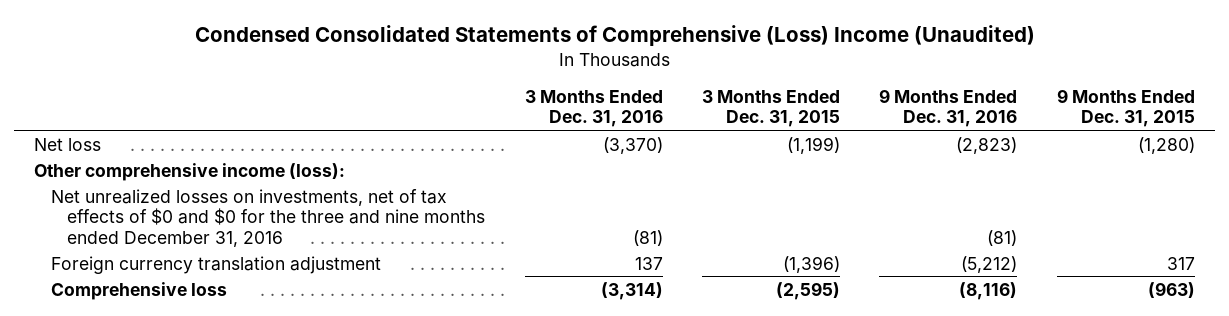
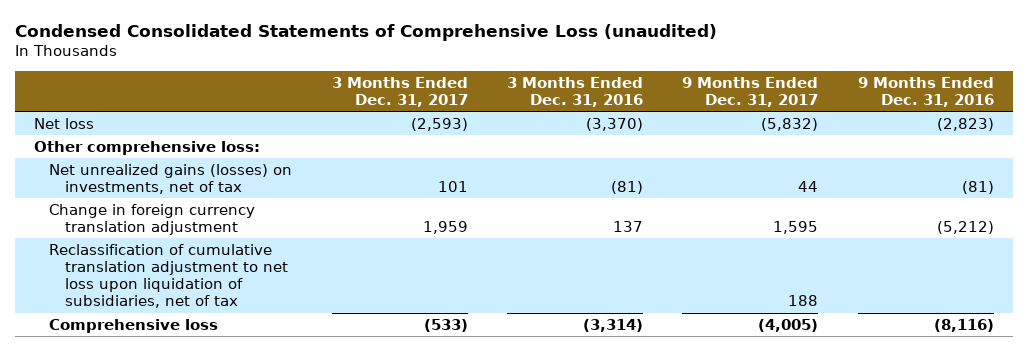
- Condensed Consolidated Statements of Comprehensive (Loss) Income (Unaudited)
+ Condensed Consolidated Statements of Comprehensive Loss (unaudited)
- | 3 Months Ended Dec. 31, 2016 | 3 Months Ended Dec. 31, 2015 | 9 Months Ended Dec. 31, 2016 | 9 Months Ended Dec. 31, 2015
+ | 3 Months Ended Dec. 31, 2017 | 3 Months Ended Dec. 31, 2016 | 9 Months Ended Dec. 31, 2017 | 9 Months Ended Dec. 31, 2016
- Other comprehensive income (loss):
- Net unrealized losses on investments, net of tax effects of $0 and $0 for the three and nine months ended December 31, 2016 | (81) | | (81) |
- Foreign currency translation adjustment | 137 | (1,396) | (5,212) | 317
+ Other comprehensive loss:
+ Net unrealized gains (losses) on investments, net of tax | 101 | (81) | 44 | (81)
+ Change in foreign currency translation adjustment | 1,959 | 137 | 1,595 | (5,212)
+ Reclassification of cumulative translation adjustment to net loss upon liquidation of subsidiaries, net of tax | | | 188 |

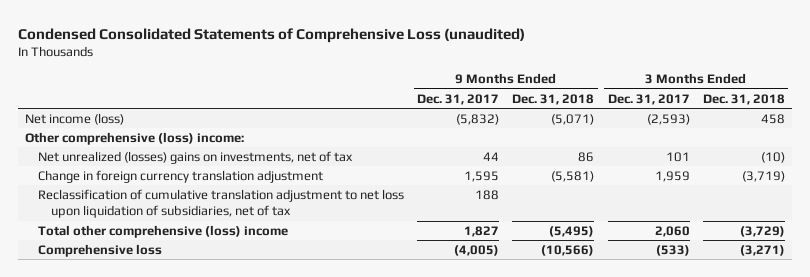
- | 3 Months Ended Dec. 31, 2017 | 3 Months Ended Dec. 31, 2016 | 9 Months Ended Dec. 31, 2017 | 9 Months Ended Dec. 31, 2016
+ | 9 Months Ended Dec. 31, 2017 | 9 Months Ended Dec. 31, 2018 | 3 Months Ended Dec. 31, 2017 | 3 Months Ended Dec. 31, 2018
- Net loss | (2,593) | (3,370) | (5,832) | (2,823)
- Other comprehensive loss:
- Net unrealized gains (losses) on investments, net of tax | 101 | (81) | 44 | (81)
+ Net income (loss) | (5,832) | (5,071) | (2,593) | 458
+ Other comprehensive (loss) income:
+ Net unrealized (losses) gains on investments, net of tax | 44 | 86 | 101 | (10)
+ Total other comprehensive (loss) income | 1,827 | (5,495) | 2,060 | (3,729)

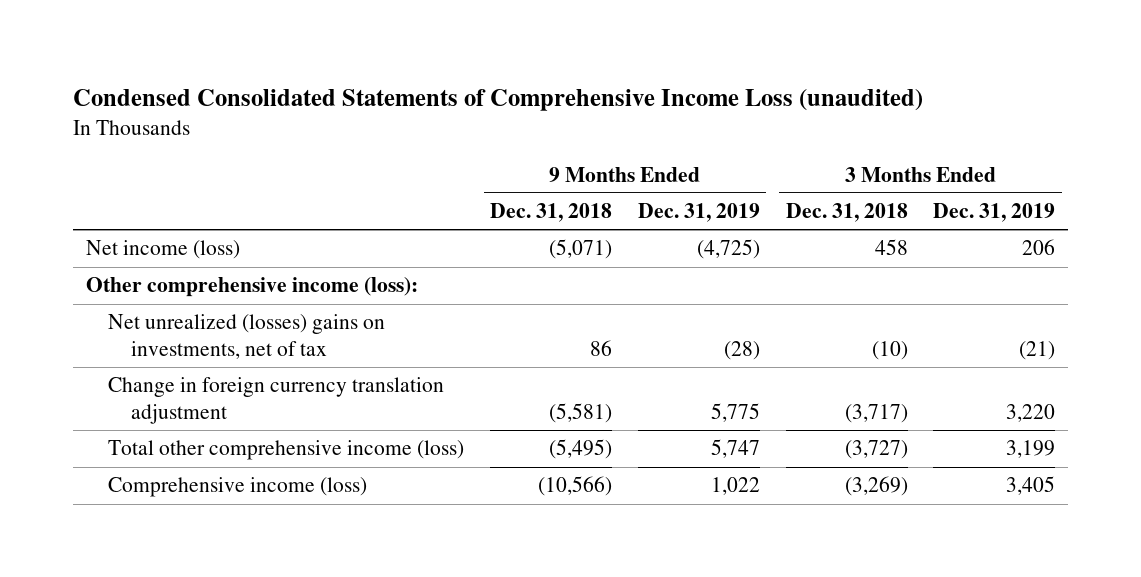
- Condensed Consolidated Statements of Comprehensive Loss (unaudited)
+ Condensed Consolidated Statements of Comprehensive Income Loss (unaudited)
- | 9 Months Ended Dec. 31, 2017 | 9 Months Ended Dec. 31, 2018 | 3 Months Ended Dec. 31, 2017 | 3 Months Ended Dec. 31, 2018
+ | 9 Months Ended Dec. 31, 2018 | 9 Months Ended Dec. 31, 2019 | 3 Months Ended Dec. 31, 2018 | 3 Months Ended Dec. 31, 2019
- Other comprehensive (loss) income:
+ Other comprehensive income (loss):
- Change in foreign currency translation adjustment | 1,595 | (5,581) | 1,959 | (3,719)
- Reclassification of cumulative translation adjustment to net loss upon liquidation of subsidiaries, net of tax | 188 | | |
- Total other comprehensive (loss) income | 1,827 | (5,495) | 2,060 | (3,729)
- Comprehensive loss | (4,005) | (10,566) | (533) | (3,271)
+ Change in foreign currency translation adjustment | (5,581) | 5,775 | (3,717) | 3,220
+ Total other comprehensive income (loss) | (5,495) | 5,747 | (3,727) | 3,199
+ Comprehensive income (loss) | (10,566) | 1,022 | (3,269) | 3,405

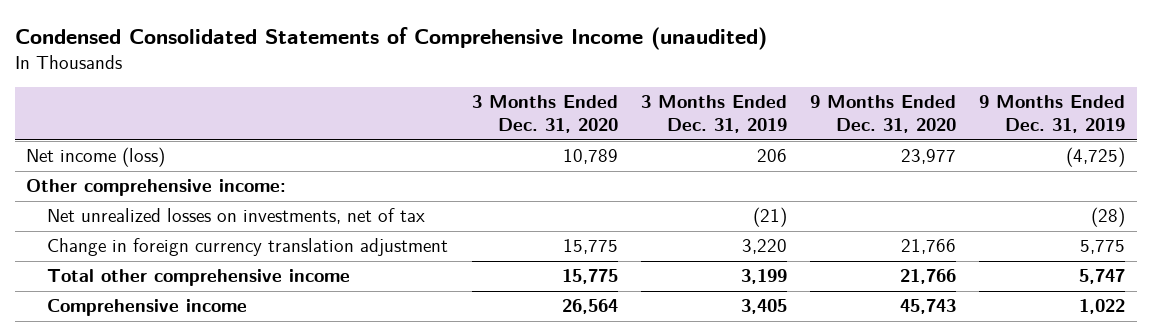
- Condensed Consolidated Statements of Comprehensive Income Loss (unaudited)
+ Condensed Consolidated Statements of Comprehensive Income (unaudited)
- | 9 Months Ended Dec. 31, 2018 | 9 Months Ended Dec. 31, 2019 | 3 Months Ended Dec. 31, 2018 | 3 Months Ended Dec. 31, 2019
+ | 3 Months Ended Dec. 31, 2020 | 3 Months Ended Dec. 31, 2019 | 9 Months Ended Dec. 31, 2020 | 9 Months Ended Dec. 31, 2019
- Other comprehensive income (loss):
- Net unrealized (losses) gains on investments, net of tax | 86 | (28) | (10) | (21)
+ Other comprehensive income:
+ Net unrealized losses on investments, net of tax | | (21) | | (28)
- Total other comprehensive income (loss) | (5,495) | 5,747 | (3,727) | 3,199
- Comprehensive income (loss) | (10,566) | 1,022 | (3,269) | 3,405
+ Total other comprehensive income | 15,775 | 3,199 | 21,766 | 5,747
+ Comprehensive income | 26,564 | 3,405 | 45,743 | 1,022

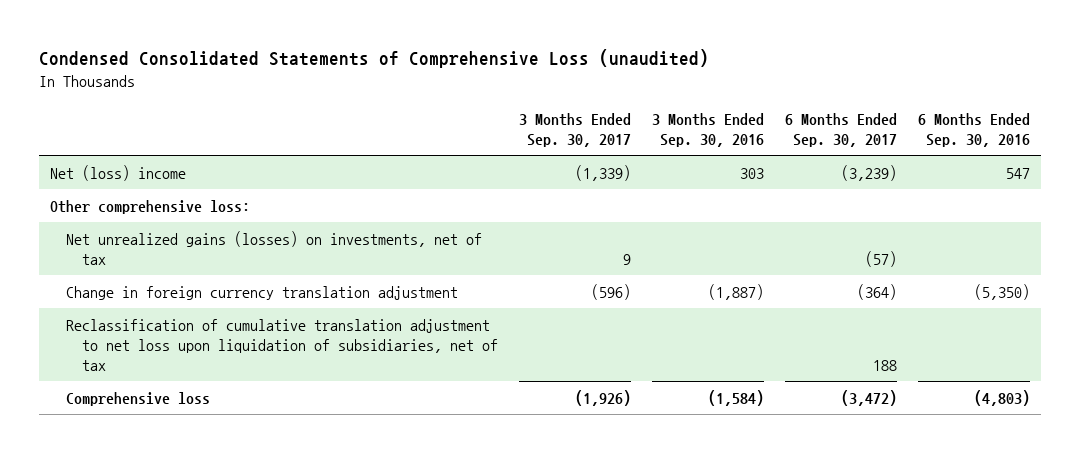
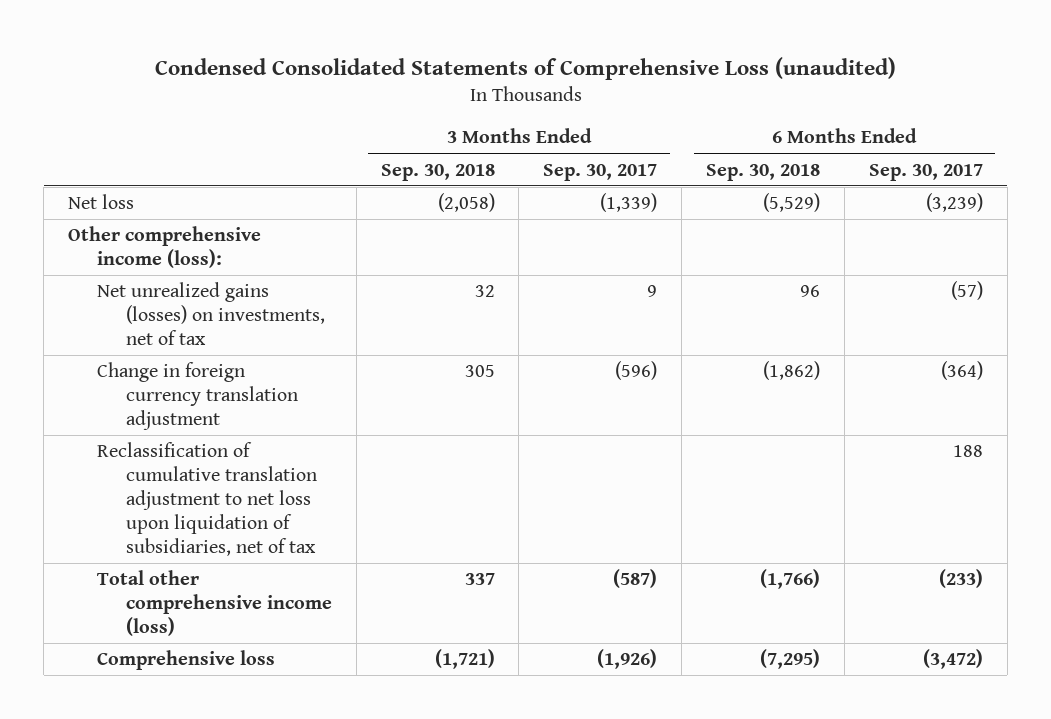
- | 3 Months Ended Sep. 30, 2017 | 3 Months Ended Sep. 30, 2016 | 6 Months Ended Sep. 30, 2017 | 6 Months Ended Sep. 30, 2016
+ | 3 Months Ended Sep. 30, 2018 | 3 Months Ended Sep. 30, 2017 | 6 Months Ended Sep. 30, 2018 | 6 Months Ended Sep. 30, 2017
- Net (loss) income | (1,339) | 303 | (3,239) | 547
- Other comprehensive loss:
+ Net loss | (2,058) | (1,339) | (5,529) | (3,239)
+ Other comprehensive income (loss):
+ Total other comprehensive income (loss) | 337 | (587) | (1,766) | (233)

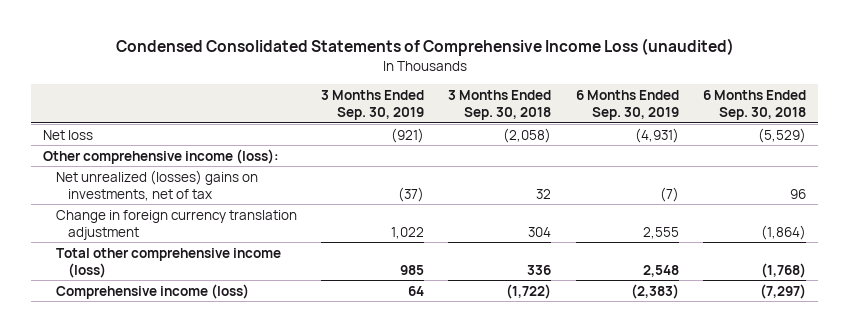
- Condensed Consolidated Statements of Comprehensive Loss (unaudited)
+ Condensed Consolidated Statements of Comprehensive Income Loss (unaudited)
- | 3 Months Ended Sep. 30, 2018 | 3 Months Ended Sep. 30, 2017 | 6 Months Ended Sep. 30, 2018 | 6 Months Ended Sep. 30, 2017
+ | 3 Months Ended Sep. 30, 2019 | 3 Months Ended Sep. 30, 2018 | 6 Months Ended Sep. 30, 2019 | 6 Months Ended Sep. 30, 2018
- Net unrealized gains (losses) on investments, net of tax | 32 | 9 | 96 | (57)
- Change in foreign currency translation adjustment | 305 | (596) | (1,862) | (364)
- Reclassification of cumulative translation adjustment to net loss upon liquidation of subsidiaries, net of tax | | | | 188
- Total other comprehensive income (loss) | 337 | (587) | (1,766) | (233)
- Comprehensive loss | (1,721) | (1,926) | (7,295) | (3,472)
+ Net unrealized (losses) gains on investments, net of tax | (37) | 32 | (7) | 96
+ Change in foreign currency translation adjustment | 1,022 | 304 | 2,555 | (1,864)
+ Total other comprehensive income (loss) | 985 | 336 | 2,548 | (1,768)
+ Comprehensive income (loss) | 64 | (1,722) | (2,383) | (7,297)

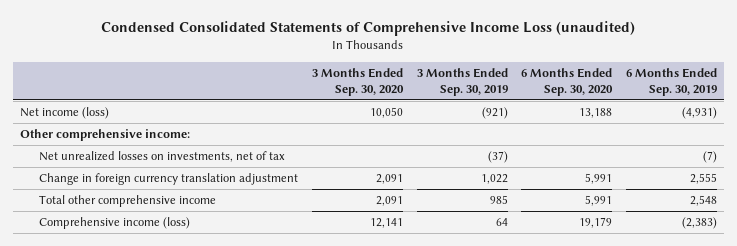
- | 3 Months Ended Sep. 30, 2019 | 3 Months Ended Sep. 30, 2018 | 6 Months Ended Sep. 30, 2019 | 6 Months Ended Sep. 30, 2018
+ | 3 Months Ended Sep. 30, 2020 | 3 Months Ended Sep. 30, 2019 | 6 Months Ended Sep. 30, 2020 | 6 Months Ended Sep. 30, 2019
- Net loss | (921) | (2,058) | (4,931) | (5,529)
- Other comprehensive income (loss):
- Net unrealized (losses) gains on investments, net of tax | (37) | 32 | (7) | 96
+ Net income (loss) | 10,050 | (921) | 13,188 | (4,931)
+ Other comprehensive income:
+ Net unrealized losses on investments, net of tax | | (37) | | (7)
- Total other comprehensive income (loss) | 985 | 336 | 2,548 | (1,768)
+ Total other comprehensive income | 2,091 | 985 | 5,991 | 2,548

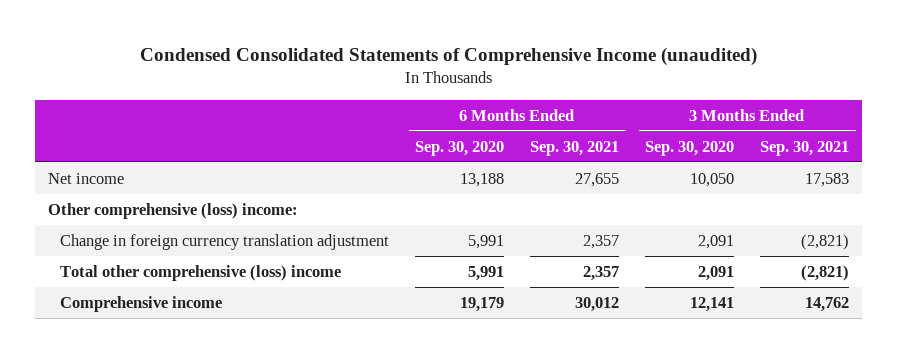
- Condensed Consolidated Statements of Comprehensive Income Loss (unaudited)
+ Condensed Consolidated Statements of Comprehensive Income (unaudited)
- | 3 Months Ended Sep. 30, 2020 | 3 Months Ended Sep. 30, 2019 | 6 Months Ended Sep. 30, 2020 | 6 Months Ended Sep. 30, 2019
+ | 6 Months Ended Sep. 30, 2020 | 6 Months Ended Sep. 30, 2021 | 3 Months Ended Sep. 30, 2020 | 3 Months Ended Sep. 30, 2021
- Net income (loss) | 10,050 | (921) | 13,188 | (4,931)
- Other comprehensive income:
- Net unrealized losses on investments, net of tax | | (37) | | (7)
+ Net income | 13,188 | 27,655 | 10,050 | 17,583
+ Other comprehensive (loss) income:
- Total other comprehensive income | 2,091 | 985 | 5,991 | 2,548
- Comprehensive income (loss) | 12,141 | 64 | 19,179 | (2,383)
+ Total other comprehensive (loss) income | 5,991 | 2,357 | 2,091 | (2,821)
+ Comprehensive income | 19,179 | 30,012 | 12,141 | 14,762

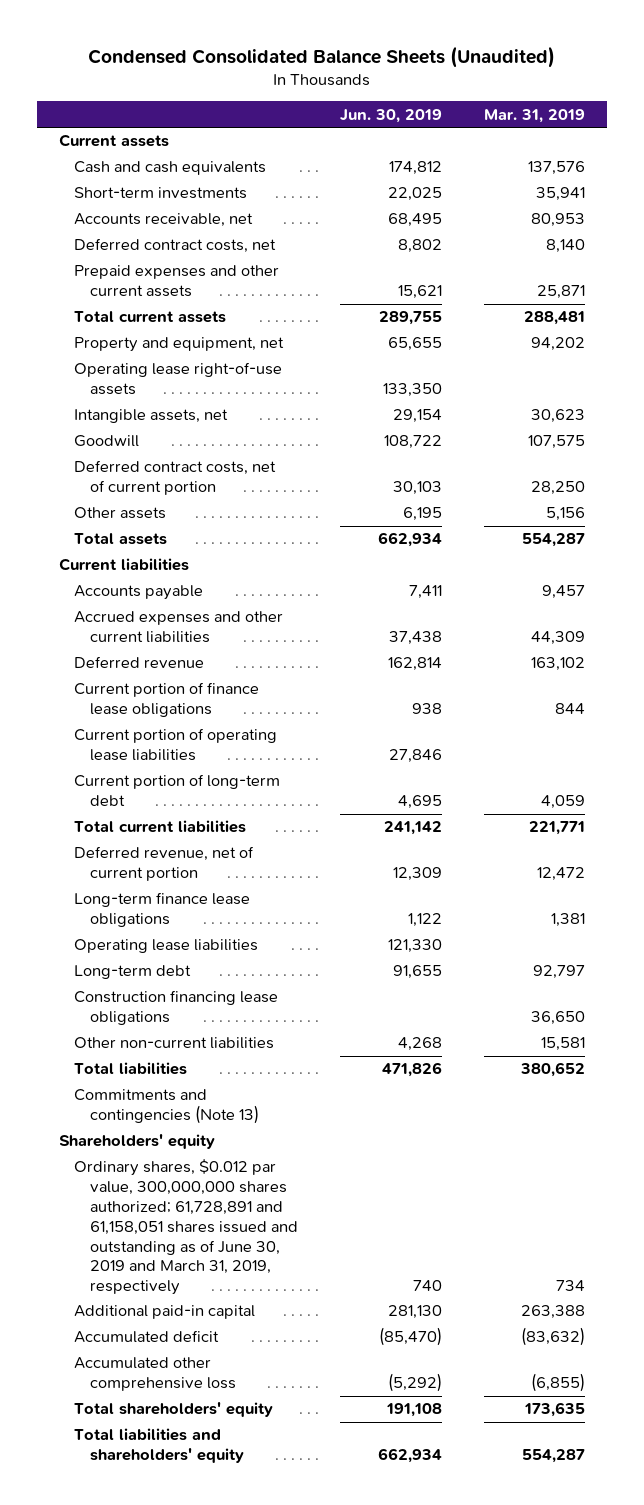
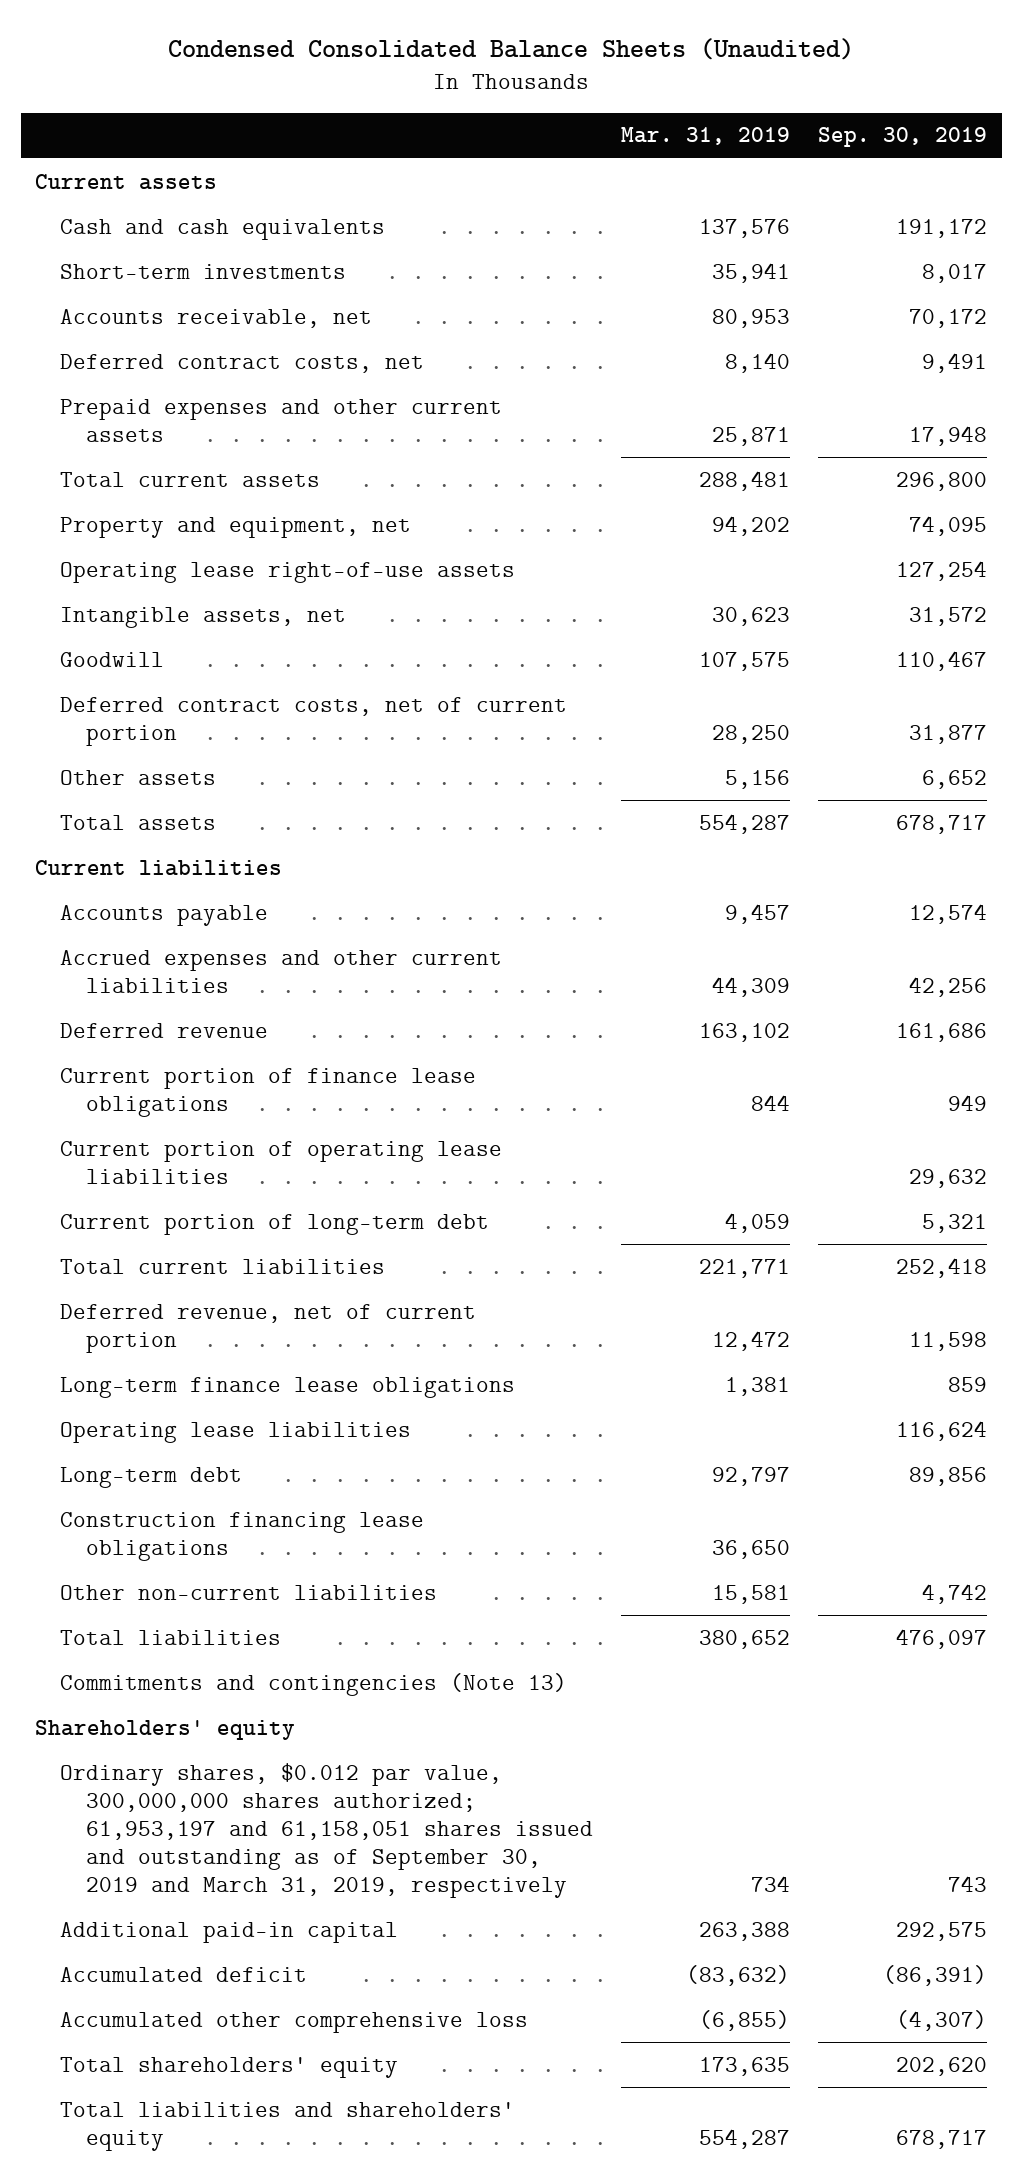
- | Jun. 30, 2019 | Mar. 31, 2019
+ | Mar. 31, 2019 | Sep. 30, 2019
- Ordinary shares, $0.012 par value, 300,000,000 shares authorized; 61,728,891 and 61,158,051 shares issued and outstanding as of June 30, 2019 and March 31, 2019, respectively | 740 | 734
+ Ordinary shares, $0.012 par value, 300,000,000 shares authorized; 61,953,197 and 61,158,051 shares issued and outstanding as of September 30, 2019 and March 31, 2019, respectively | 734 | 743

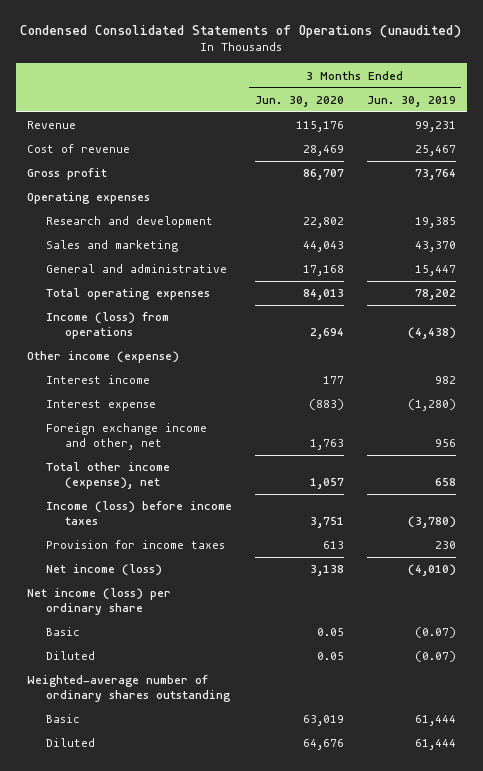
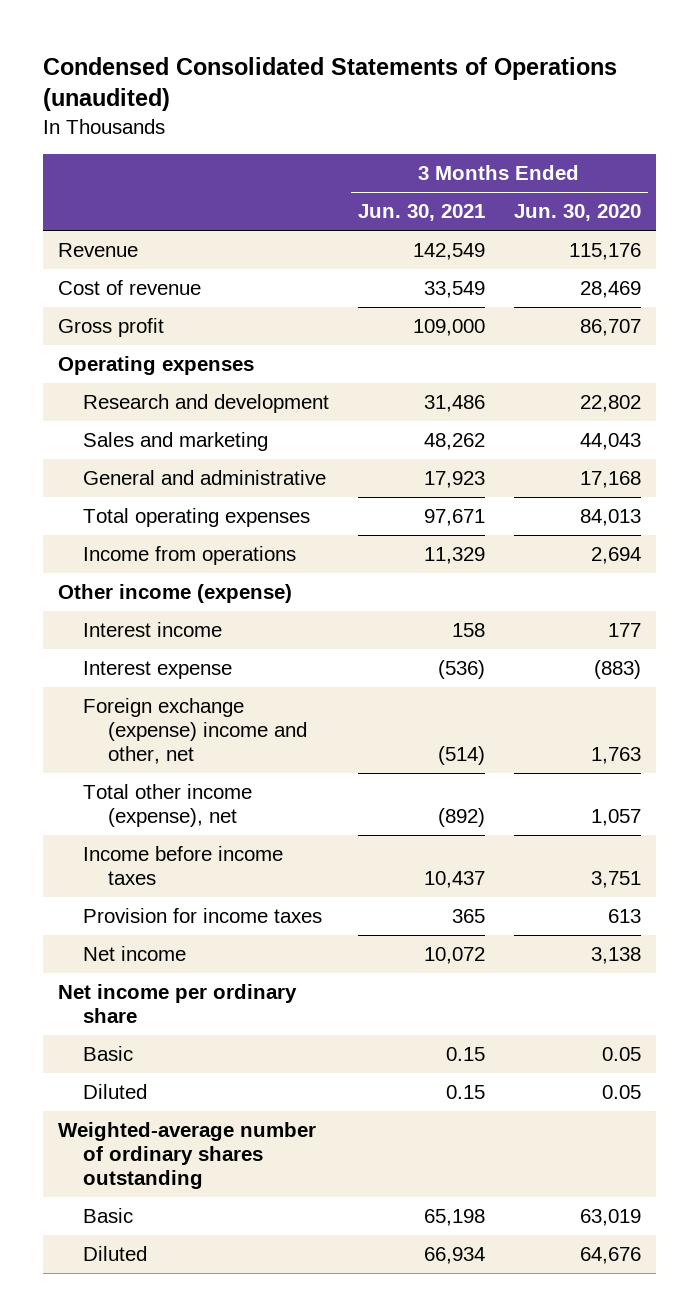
- | 3 Months Ended Jun. 30, 2020 | 3 Months Ended Jun. 30, 2019
+ | 3 Months Ended Jun. 30, 2021 | 3 Months Ended Jun. 30, 2020
- Income (loss) from operations | 2,694 | (4,438)
+ Income from operations | 11,329 | 2,694
- Foreign exchange income and other, net | 1,763 | 956
+ Foreign exchange (expense) income and other, net | (514) | 1,763
- Income (loss) before income taxes | 3,751 | (3,780)
+ Income before income taxes | 10,437 | 3,751
- Net income (loss) | 3,138 | (4,010)
- Net income (loss) per ordinary share
+ Net income | 10,072 | 3,138
+ Net income per ordinary share

